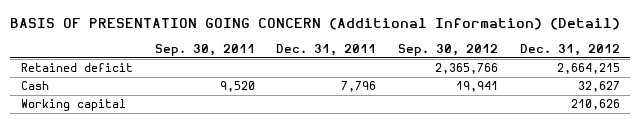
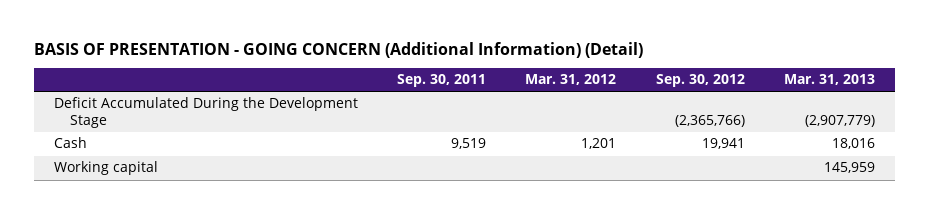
- BASIS OF PRESENTATION GOING CONCERN (Additional Information) (Detail)
+ BASIS OF PRESENTATION - GOING CONCERN (Additional Information) (Detail)
- | Sep. 30, 2011 | Dec. 31, 2011 | Sep. 30, 2012 | Dec. 31, 2012
+ | Sep. 30, 2011 | Mar. 31, 2012 | Sep. 30, 2012 | Mar. 31, 2013
- Retained deficit | | | 2,365,766 | 2,664,215
- Cash | 9,520 | 7,796 | 19,941 | 32,627
+ Deficit Accumulated During the Development Stage | | | (2,365,766) | (2,907,779)
+ Cash | 9,519 | 1,201 | 19,941 | 18,016

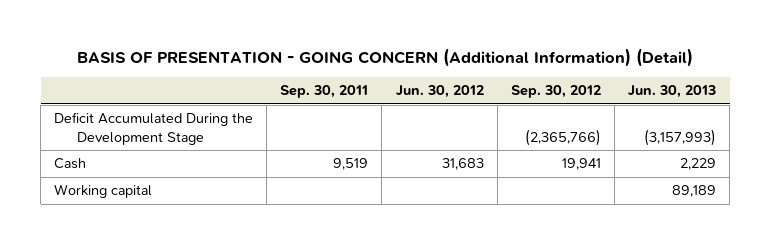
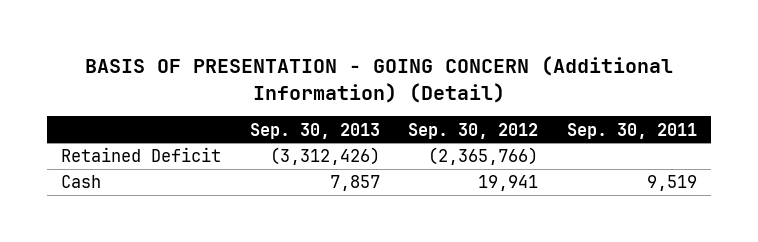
- | Sep. 30, 2011 | Jun. 30, 2012 | Sep. 30, 2012 | Jun. 30, 2013
+ | Sep. 30, 2013 | Sep. 30, 2012 | Sep. 30, 2011
- Deficit Accumulated During the Development Stage | | | (2,365,766) | (3,157,993)
+ Retained Deficit | (3,312,426) | (2,365,766) |
- Working capital | | | | 89,189

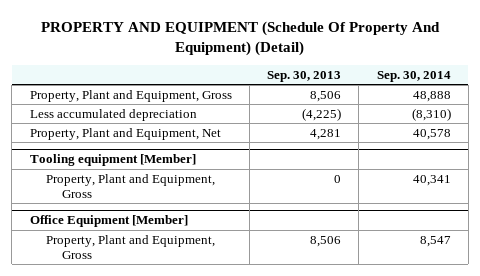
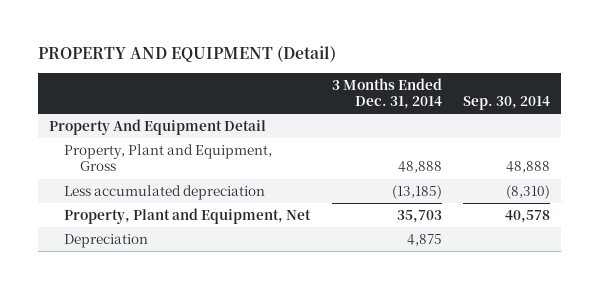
- PROPERTY AND EQUIPMENT (Schedule Of Property And Equipment) (Detail)
+ PROPERTY AND EQUIPMENT (Detail)
- | Sep. 30, 2013 | Sep. 30, 2014
+ | 3 Months Ended Dec. 31, 2014 | Sep. 30, 2014
+ Property And Equipment Detail
- Tooling equipment [Member]
- Property, Plant and Equipment, Gross | 0 | 40,341
- Office Equipment [Member]
- Property, Plant and Equipment, Gross | 8,506 | 8,547
+ Depreciation | 4,875 |

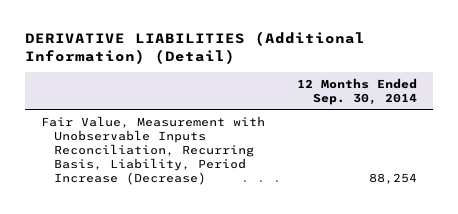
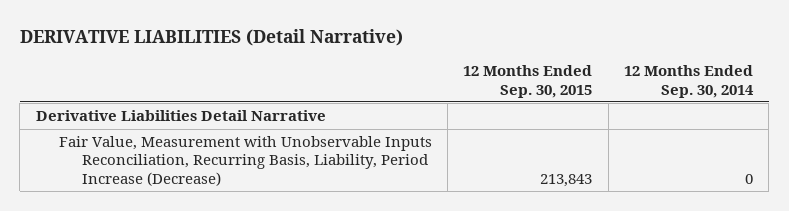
- DERIVATIVE LIABILITIES (Additional Information) (Detail)
+ DERIVATIVE LIABILITIES (Detail Narrative)
- | 12 Months Ended Sep. 30, 2014
+ | 12 Months Ended Sep. 30, 2015 | 12 Months Ended Sep. 30, 2014
- Fair Value, Measurement with Unobservable Inputs Reconciliation, Recurring Basis, Liability, Period Increase (Decrease) | 88,254
+ Derivative Liabilities Detail Narrative
+ Fair Value, Measurement with Unobservable Inputs Reconciliation, Recurring Basis, Liability, Period Increase (Decrease) | 213,843 | 0

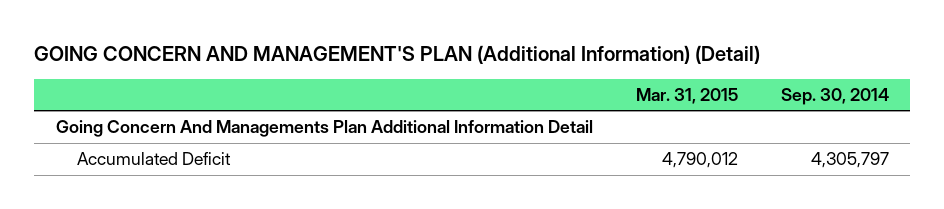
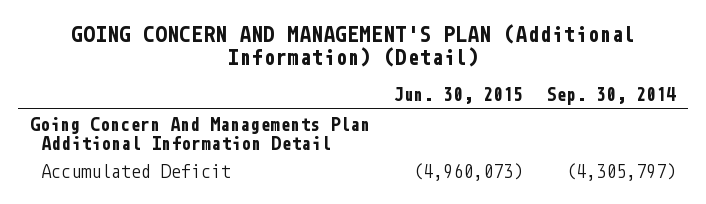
- | Mar. 31, 2015 | Sep. 30, 2014
+ | Jun. 30, 2015 | Sep. 30, 2014
- Accumulated Deficit | 4,790,012 | 4,305,797
+ Accumulated Deficit | (4,960,073) | (4,305,797)

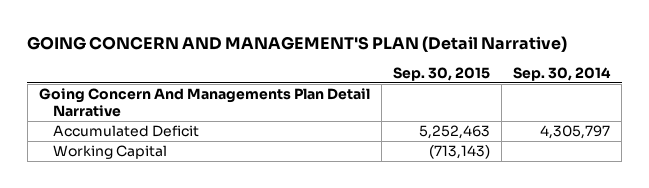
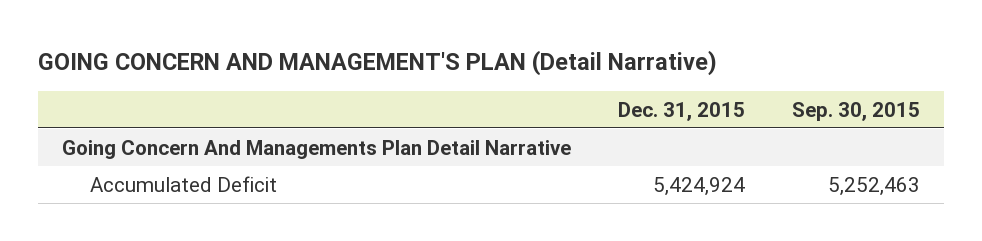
- | Sep. 30, 2015 | Sep. 30, 2014
+ | Dec. 31, 2015 | Sep. 30, 2015
- Working Capital | (713,143) |

